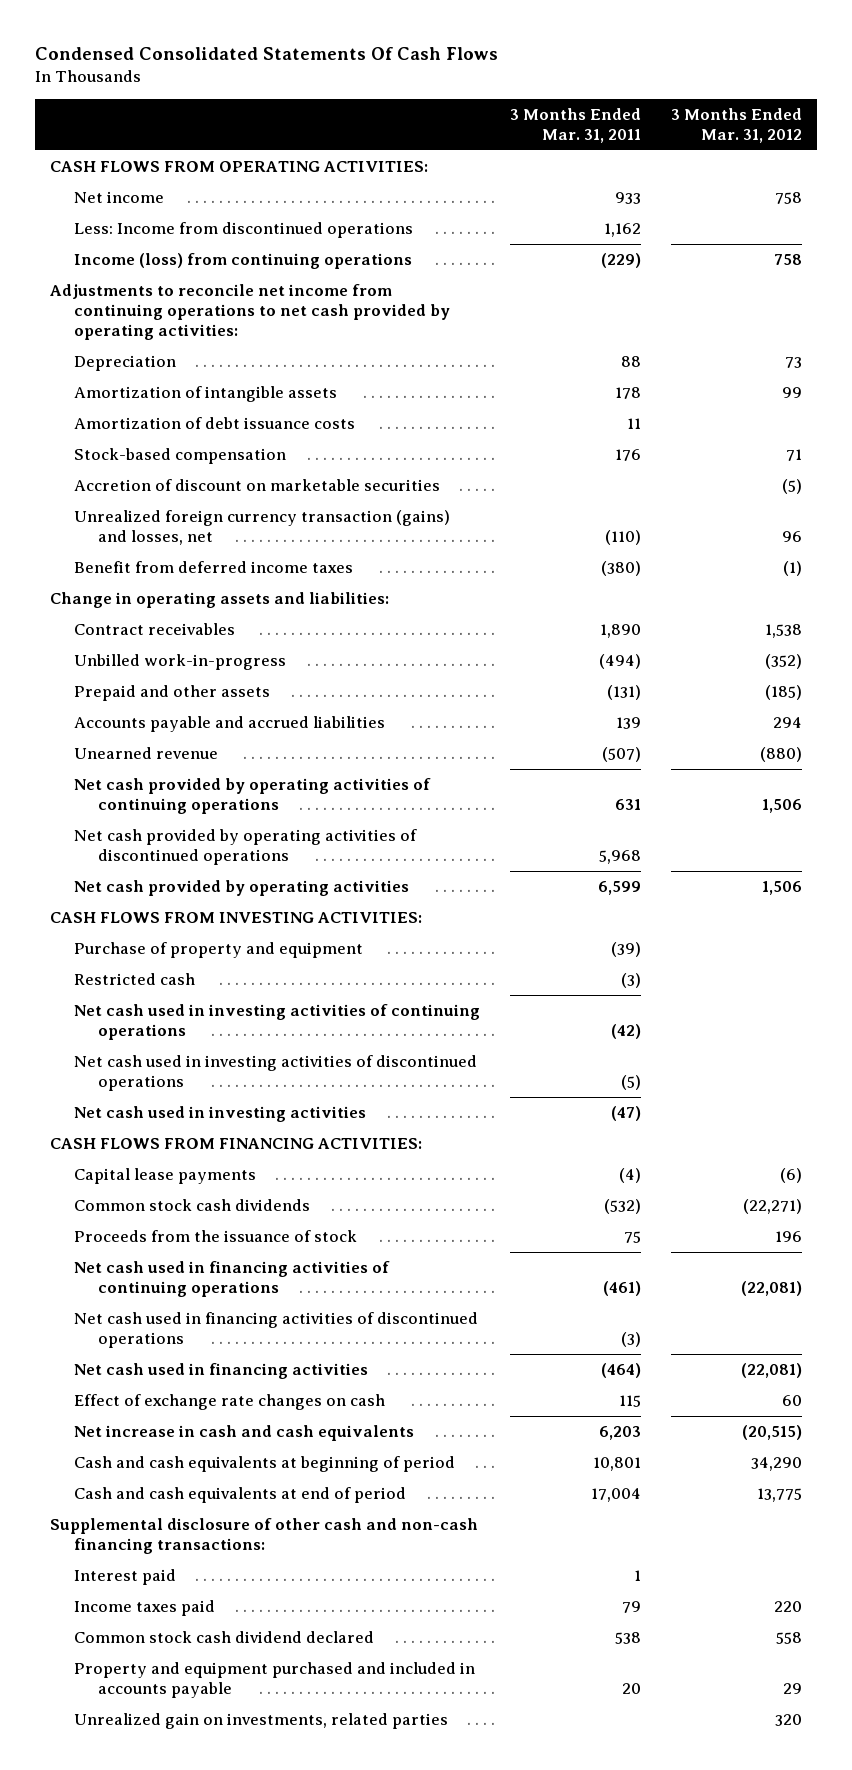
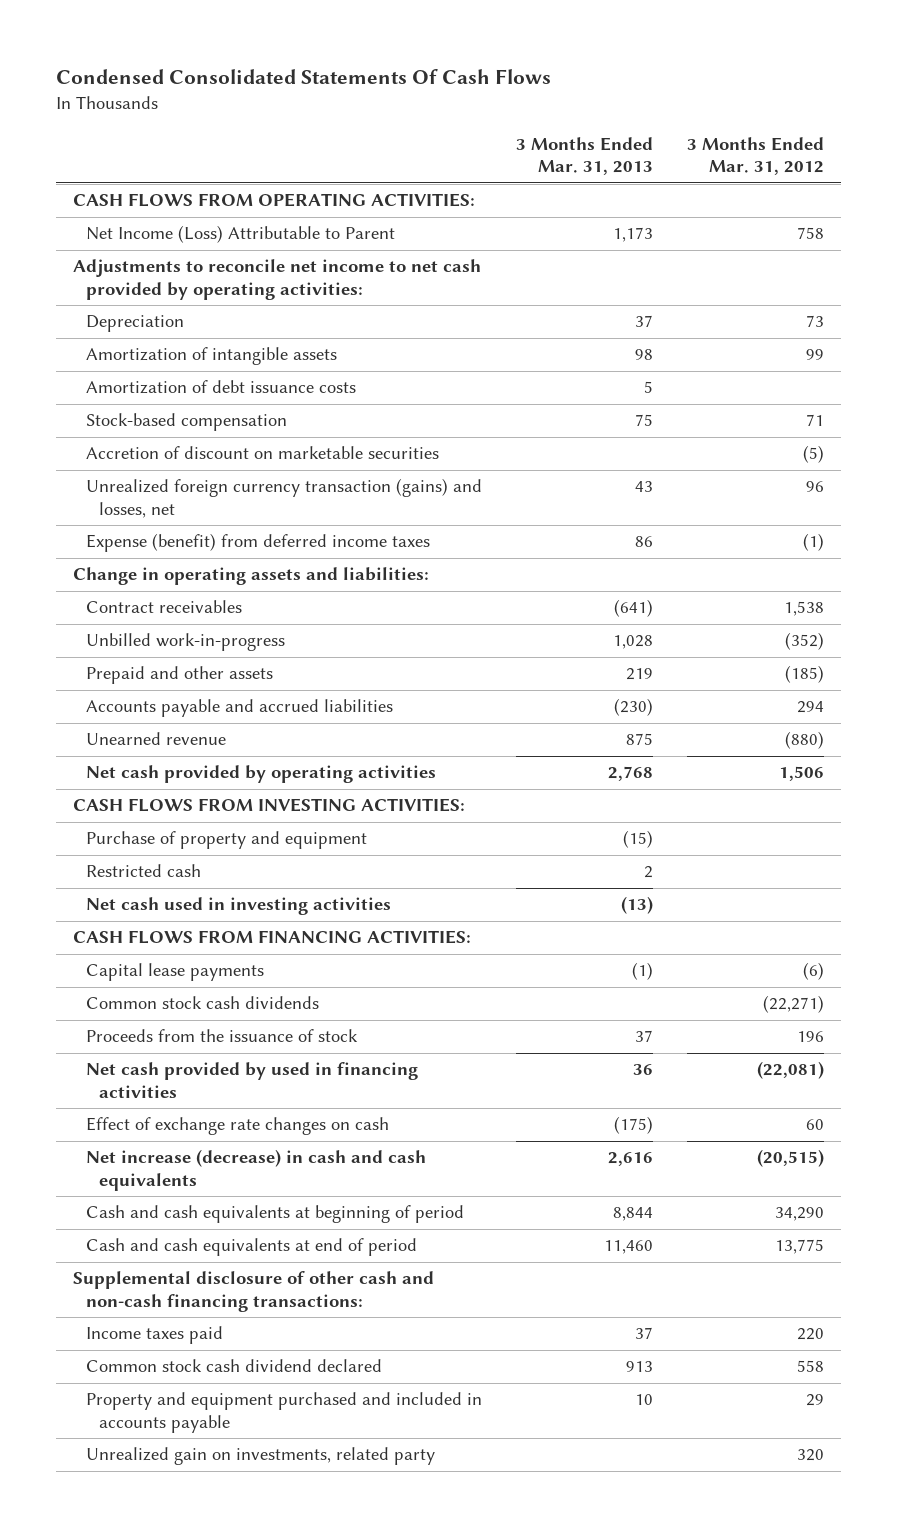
- | 3 Months Ended Mar. 31, 2011 | 3 Months Ended Mar. 31, 2012
+ | 3 Months Ended Mar. 31, 2013 | 3 Months Ended Mar. 31, 2012
- Net income | 933 | 758
- Less: Income from discontinued operations | 1,162 |
- Income (loss) from continuing operations | (229) | 758
- Adjustments to reconcile net income from continuing operations to net cash provided by operating activities:
+ Net Income (Loss) Attributable to Parent | 1,173 | 758
+ Adjustments to reconcile net income to net cash provided by operating activities:
- Benefit from deferred income taxes | (380) | (1)
+ Expense (benefit) from deferred income taxes | 86 | (1)
- Net cash provided by operating activities of continuing operations | 631 | 1,506
- Net cash provided by operating activities of discontinued operations | 5,968 |
- Net cash used in investing activities of continuing operations | (42) |
- Net cash used in investing activities of discontinued operations | (5) |
- Net cash used in financing activities of continuing operations | (461) | (22,081)
- Net cash used in financing activities of discontinued operations | (3) |
- Net cash used in financing activities | (464) | (22,081)
+ Net cash provided by used in financing activities | 36 | (22,081)
- Net increase in cash and cash equivalents | 6,203 | (20,515)
+ Net increase (decrease) in cash and cash equivalents | 2,616 | (20,515)
- Interest paid | 1 |
- Unrealized gain on investments, related parties | | 320
+ Unrealized gain on investments, related party | | 320

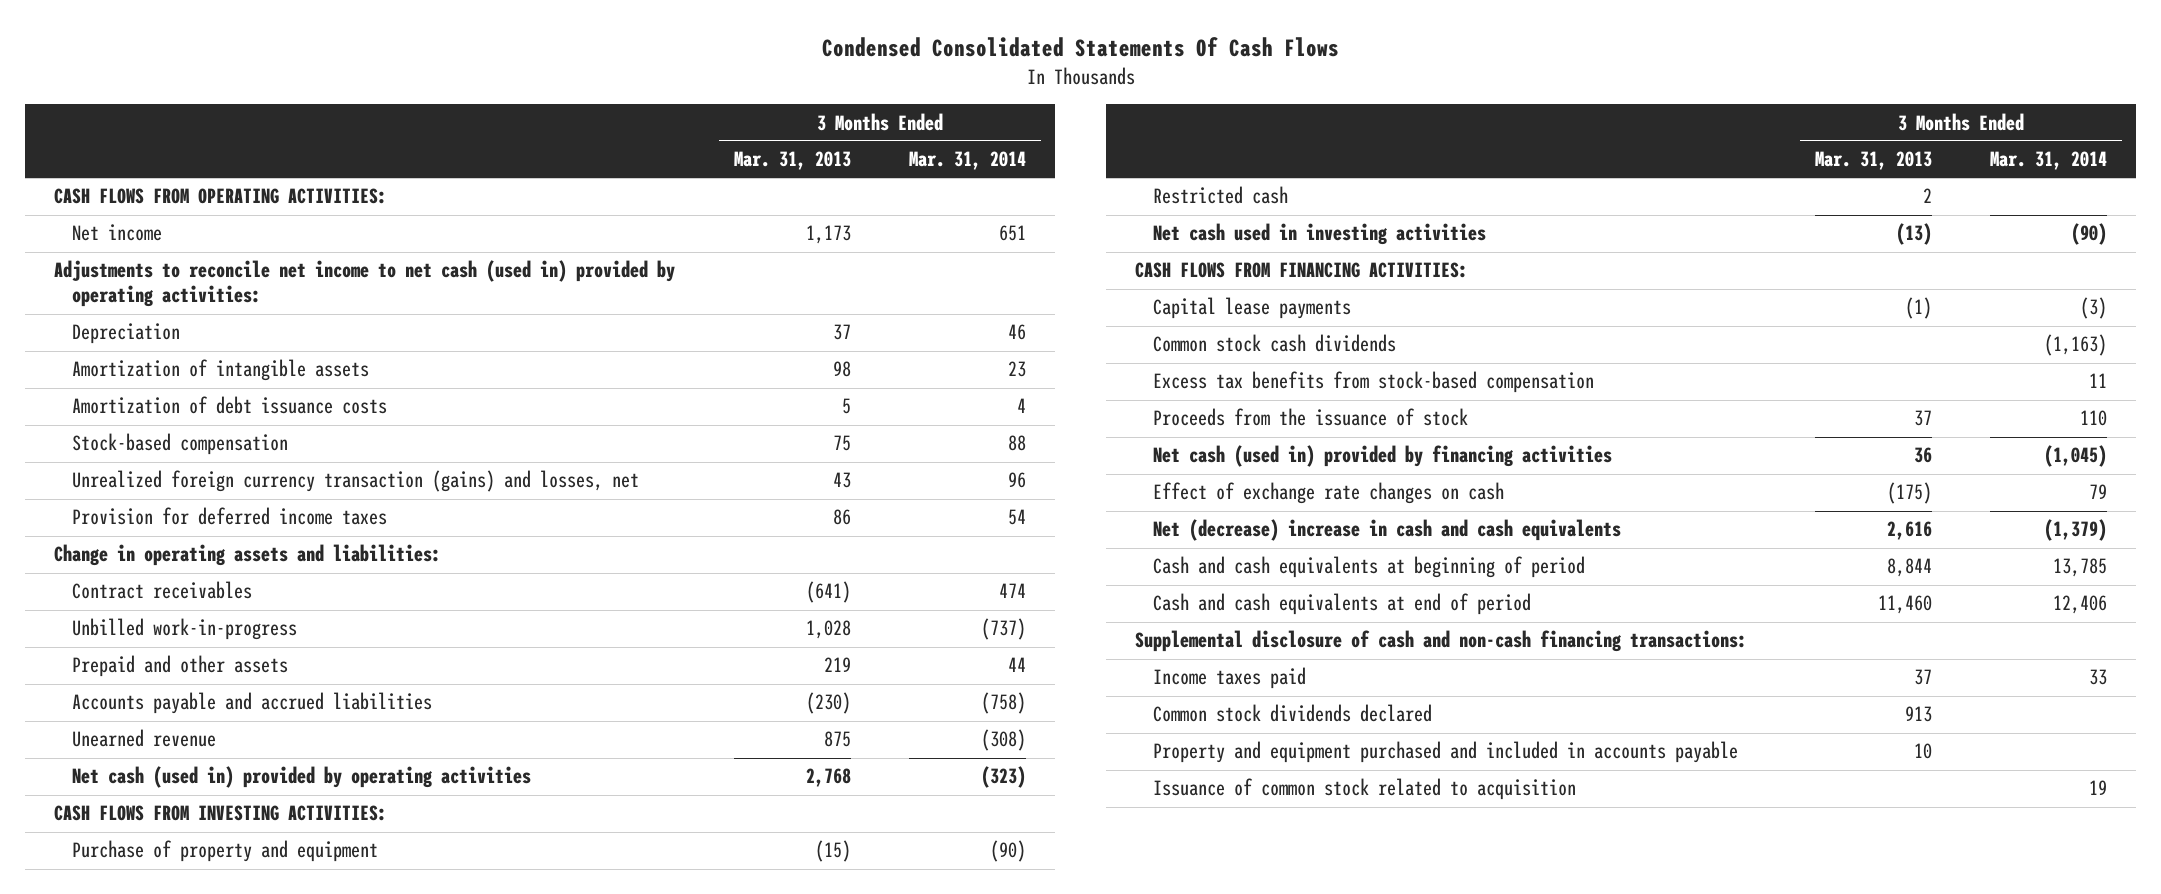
- | 3 Months Ended Mar. 31, 2013 | 3 Months Ended Mar. 31, 2012
+ | 3 Months Ended Mar. 31, 2013 | 3 Months Ended Mar. 31, 2014
- Net Income (Loss) Attributable to Parent | 1,173 | 758
- Adjustments to reconcile net income to net cash provided by operating activities:
+ Net income | 1,173 | 651
+ Adjustments to reconcile net income to net cash (used in) provided by operating activities:
- Accretion of discount on marketable securities | | (5)
- Expense (benefit) from deferred income taxes | 86 | (1)
+ Provision for deferred income taxes | 86 | 54
- Net cash provided by operating activities | 2,768 | 1,506
+ Net cash (used in) provided by operating activities | 2,768 | (323)
+ Excess tax benefits from stock-based compensation | | 11
- Net cash provided by used in financing activities | 36 | (22,081)
+ Net cash (used in) provided by financing activities | 36 | (1,045)
- Net increase (decrease) in cash and cash equivalents | 2,616 | (20,515)
+ Net (decrease) increase in cash and cash equivalents | 2,616 | (1,379)
- Supplemental disclosure of other cash and non-cash financing transactions:
+ Supplemental disclosure of cash and non-cash financing transactions:
- Common stock cash dividend declared | 913 | 558
+ Common stock dividends declared | 913 |
- Unrealized gain on investments, related party | | 320
+ Issuance of common stock related to acquisition | | 19

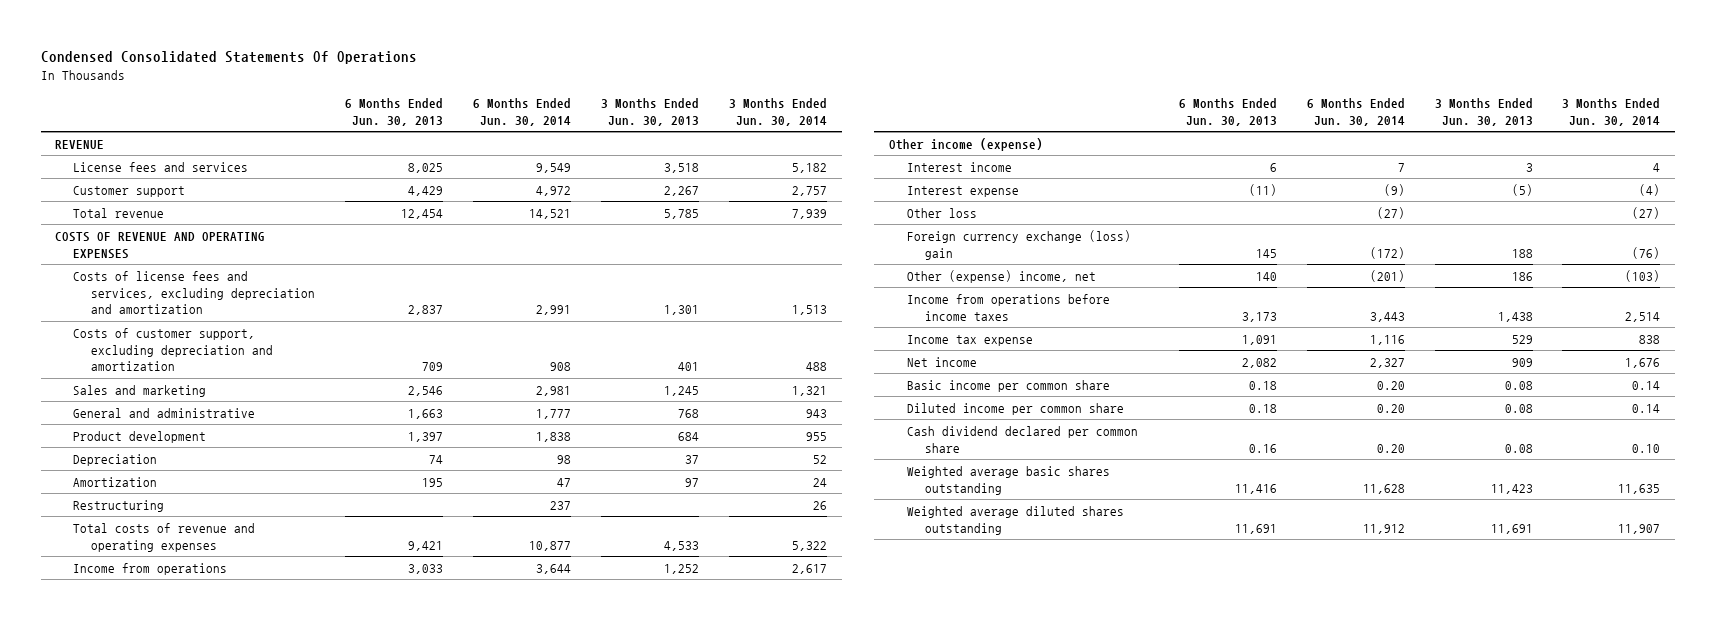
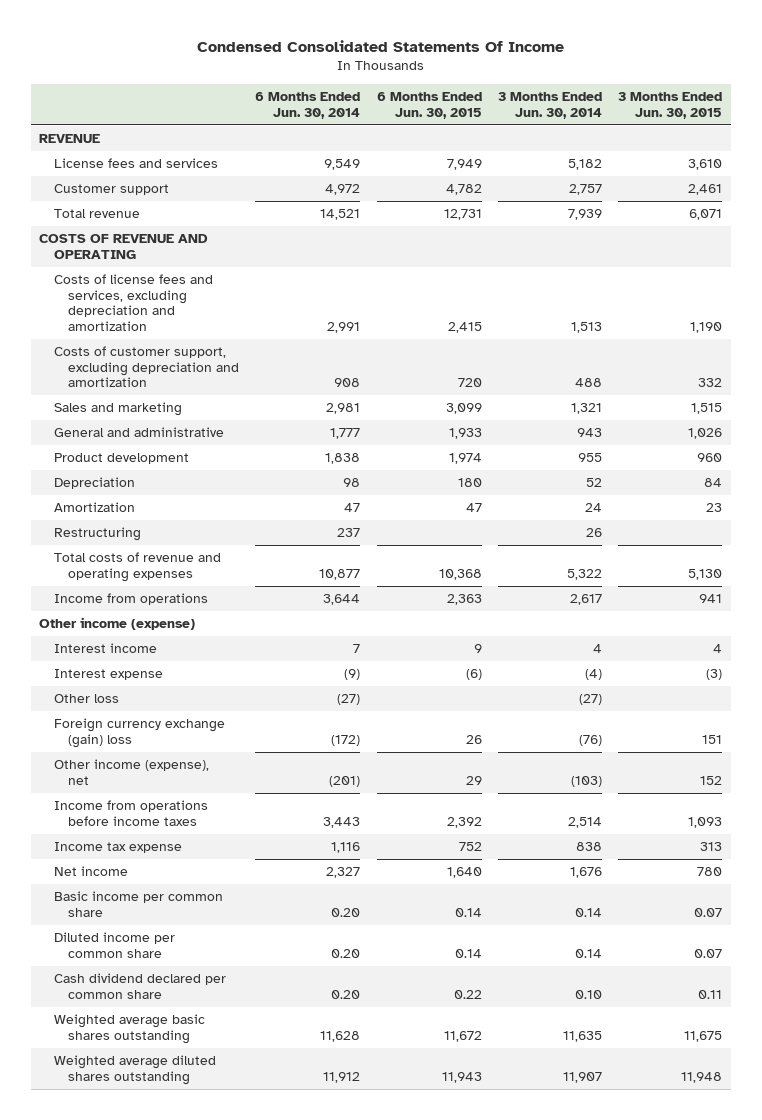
- Condensed Consolidated Statements Of Operations
+ Condensed Consolidated Statements Of Income
- | 6 Months Ended Jun. 30, 2013 | 6 Months Ended Jun. 30, 2014 | 3 Months Ended Jun. 30, 2013 | 3 Months Ended Jun. 30, 2014
+ | 6 Months Ended Jun. 30, 2014 | 6 Months Ended Jun. 30, 2015 | 3 Months Ended Jun. 30, 2014 | 3 Months Ended Jun. 30, 2015
- COSTS OF REVENUE AND OPERATING EXPENSES
+ COSTS OF REVENUE AND OPERATING
- Foreign currency exchange (loss) gain | 145 | (172) | 188 | (76)
- Other (expense) income, net | 140 | (201) | 186 | (103)
+ Foreign currency exchange (gain) loss | (172) | 26 | (76) | 151
+ Other income (expense), net | (201) | 29 | (103) | 152

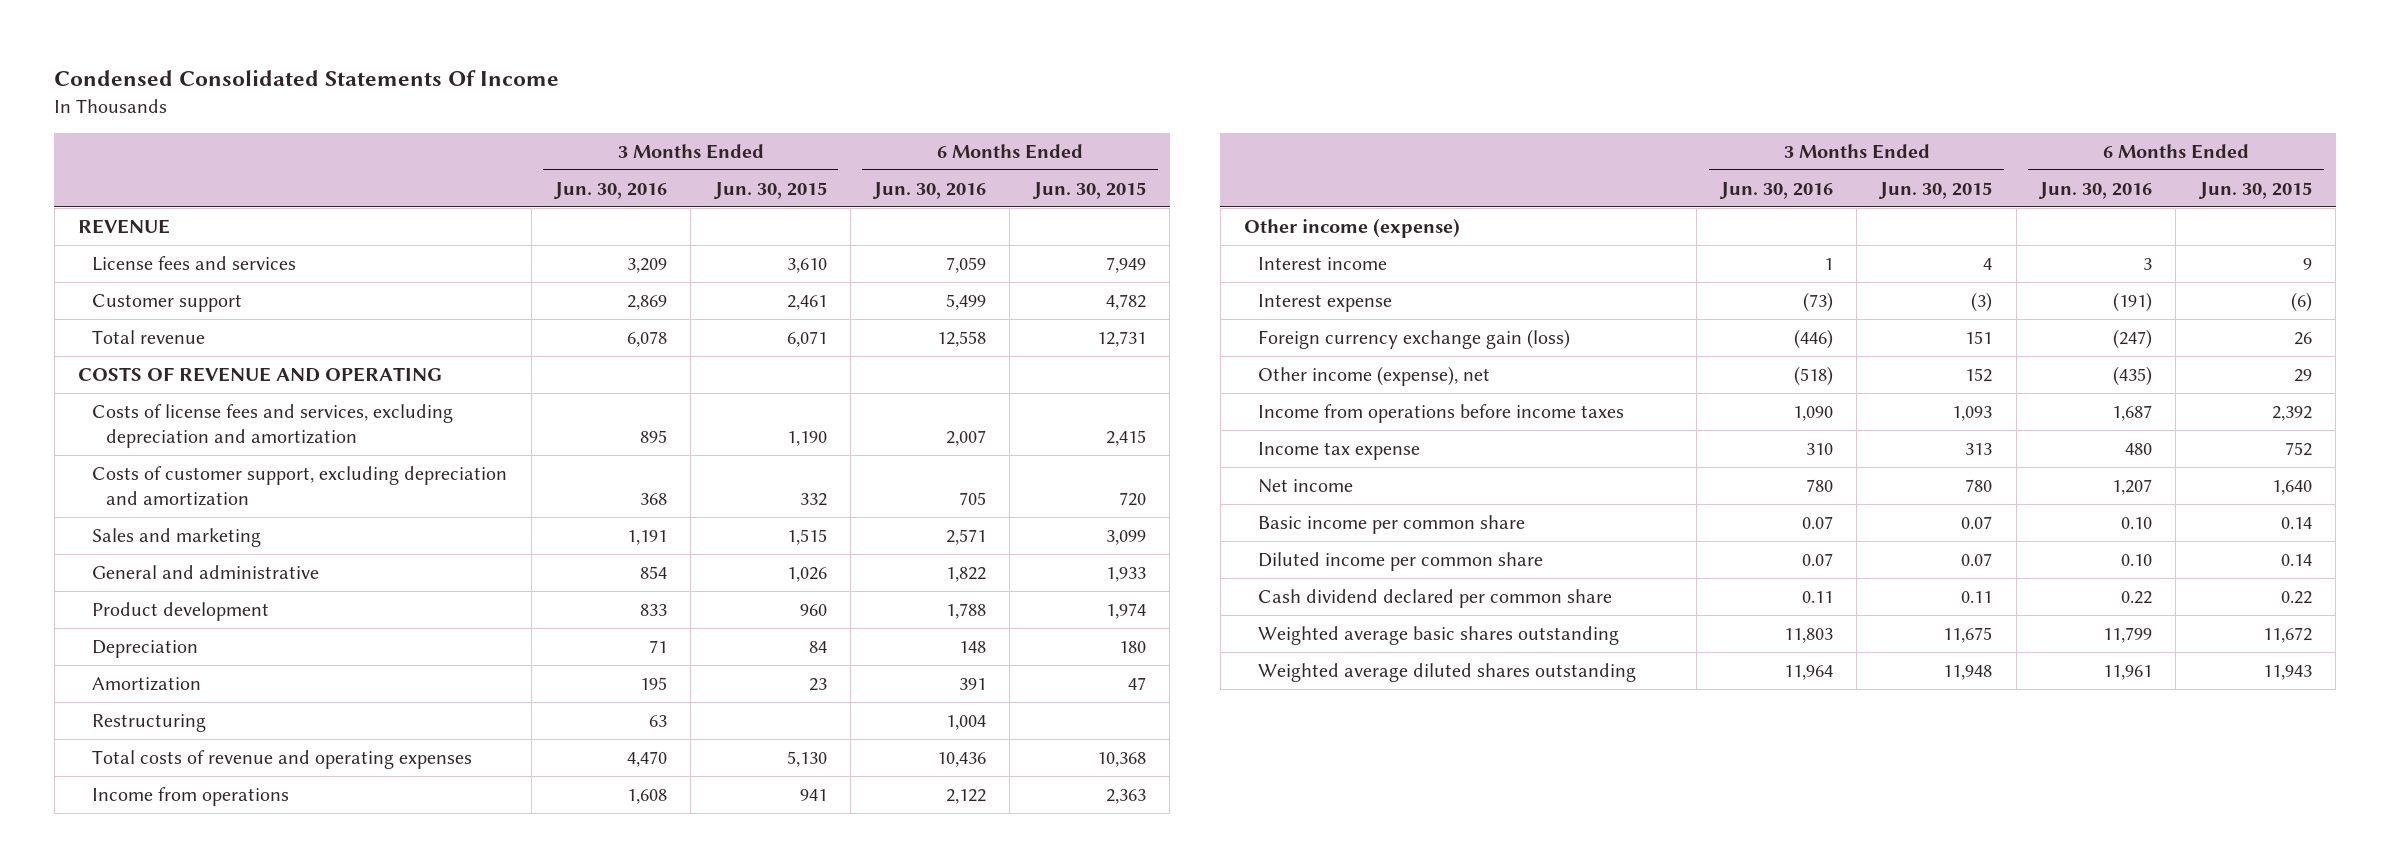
- | 6 Months Ended Jun. 30, 2014 | 6 Months Ended Jun. 30, 2015 | 3 Months Ended Jun. 30, 2014 | 3 Months Ended Jun. 30, 2015
+ | 3 Months Ended Jun. 30, 2016 | 3 Months Ended Jun. 30, 2015 | 6 Months Ended Jun. 30, 2016 | 6 Months Ended Jun. 30, 2015
- Other loss | (27) | | (27) |
- Foreign currency exchange (gain) loss | (172) | 26 | (76) | 151
+ Foreign currency exchange gain (loss) | (446) | 151 | (247) | 26

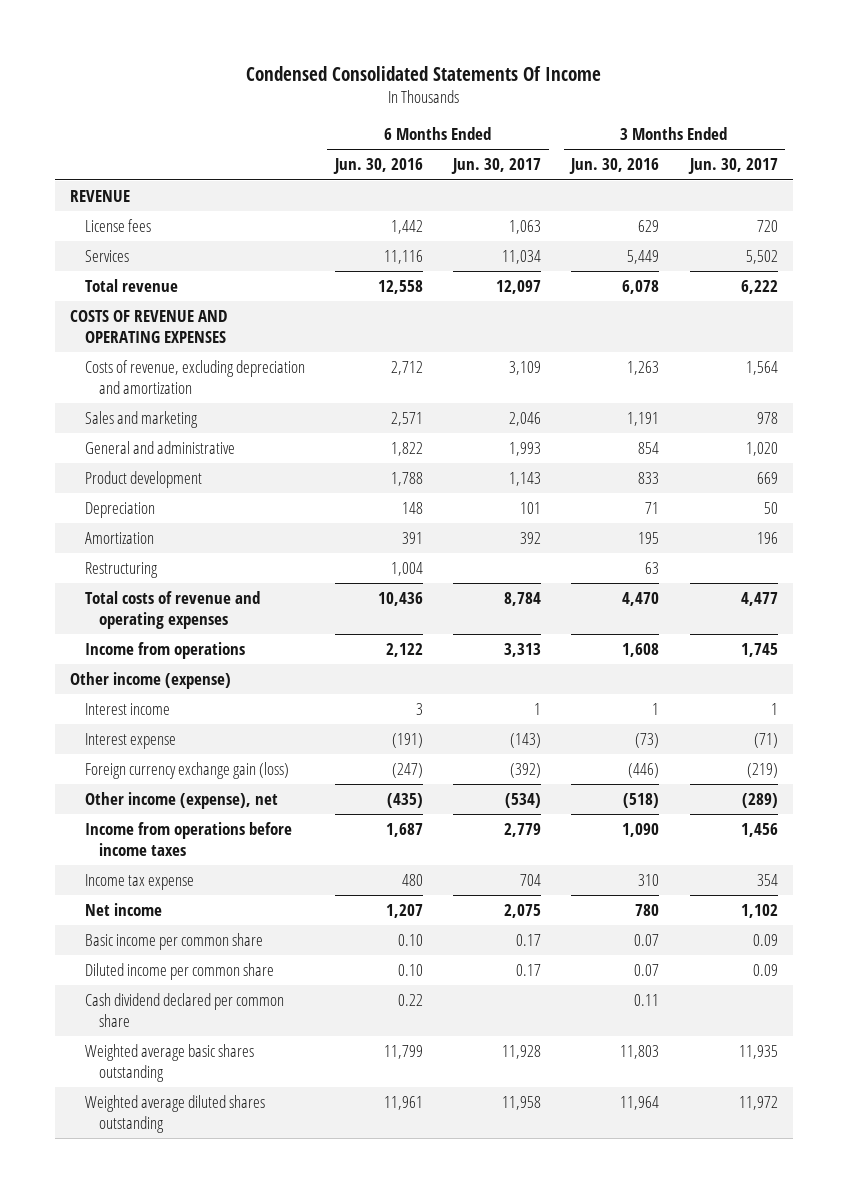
- | 3 Months Ended Jun. 30, 2016 | 3 Months Ended Jun. 30, 2015 | 6 Months Ended Jun. 30, 2016 | 6 Months Ended Jun. 30, 2015
+ | 6 Months Ended Jun. 30, 2016 | 6 Months Ended Jun. 30, 2017 | 3 Months Ended Jun. 30, 2016 | 3 Months Ended Jun. 30, 2017
- License fees and services | 3,209 | 3,610 | 7,059 | 7,949
- Customer support | 2,869 | 2,461 | 5,499 | 4,782
+ License fees | 1,442 | 1,063 | 629 | 720
+ Services | 11,116 | 11,034 | 5,449 | 5,502
- COSTS OF REVENUE AND OPERATING
- Costs of license fees and services, excluding depreciation and amortization | 895 | 1,190 | 2,007 | 2,415
- Costs of customer support, excluding depreciation and amortization | 368 | 332 | 705 | 720
+ COSTS OF REVENUE AND OPERATING EXPENSES
+ Costs of revenue, excluding depreciation and amortization | 2,712 | 3,109 | 1,263 | 1,564

